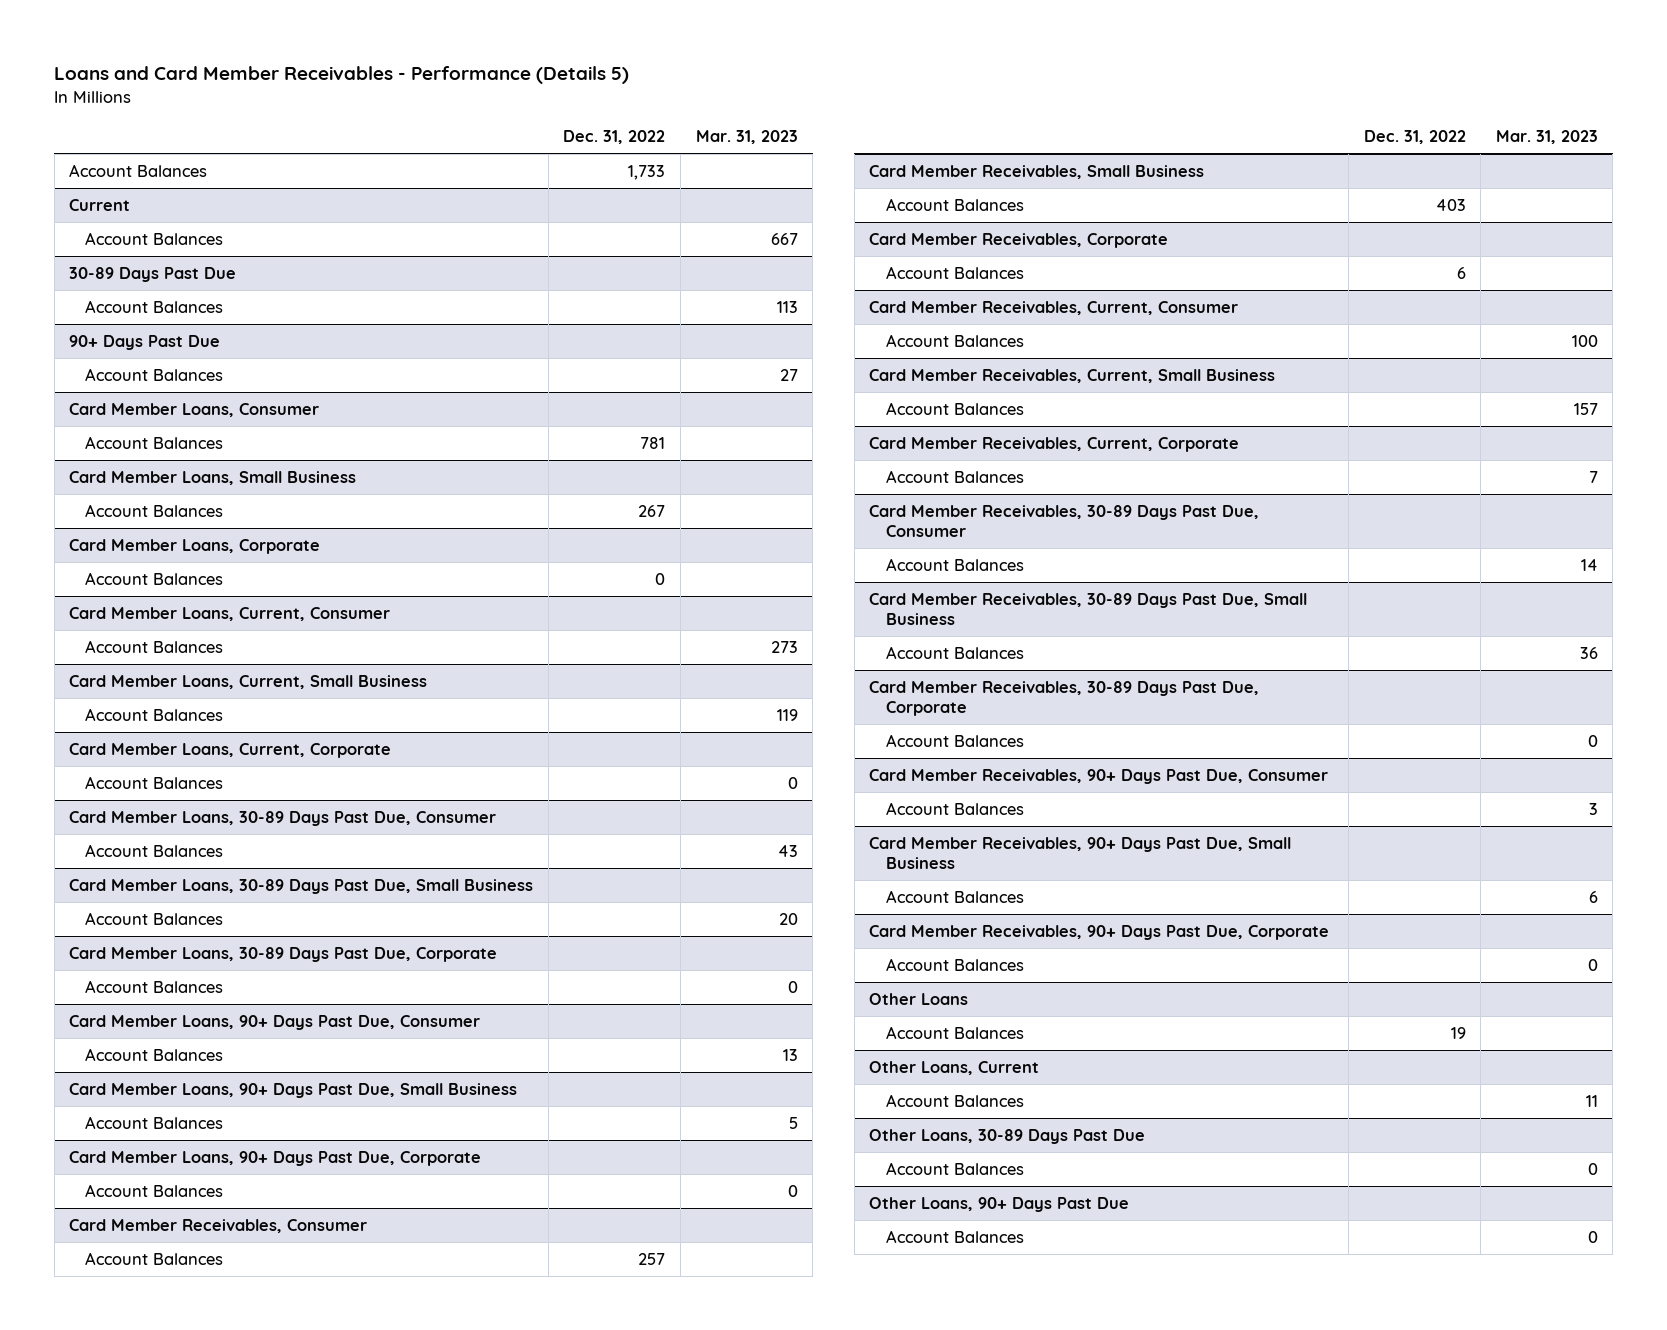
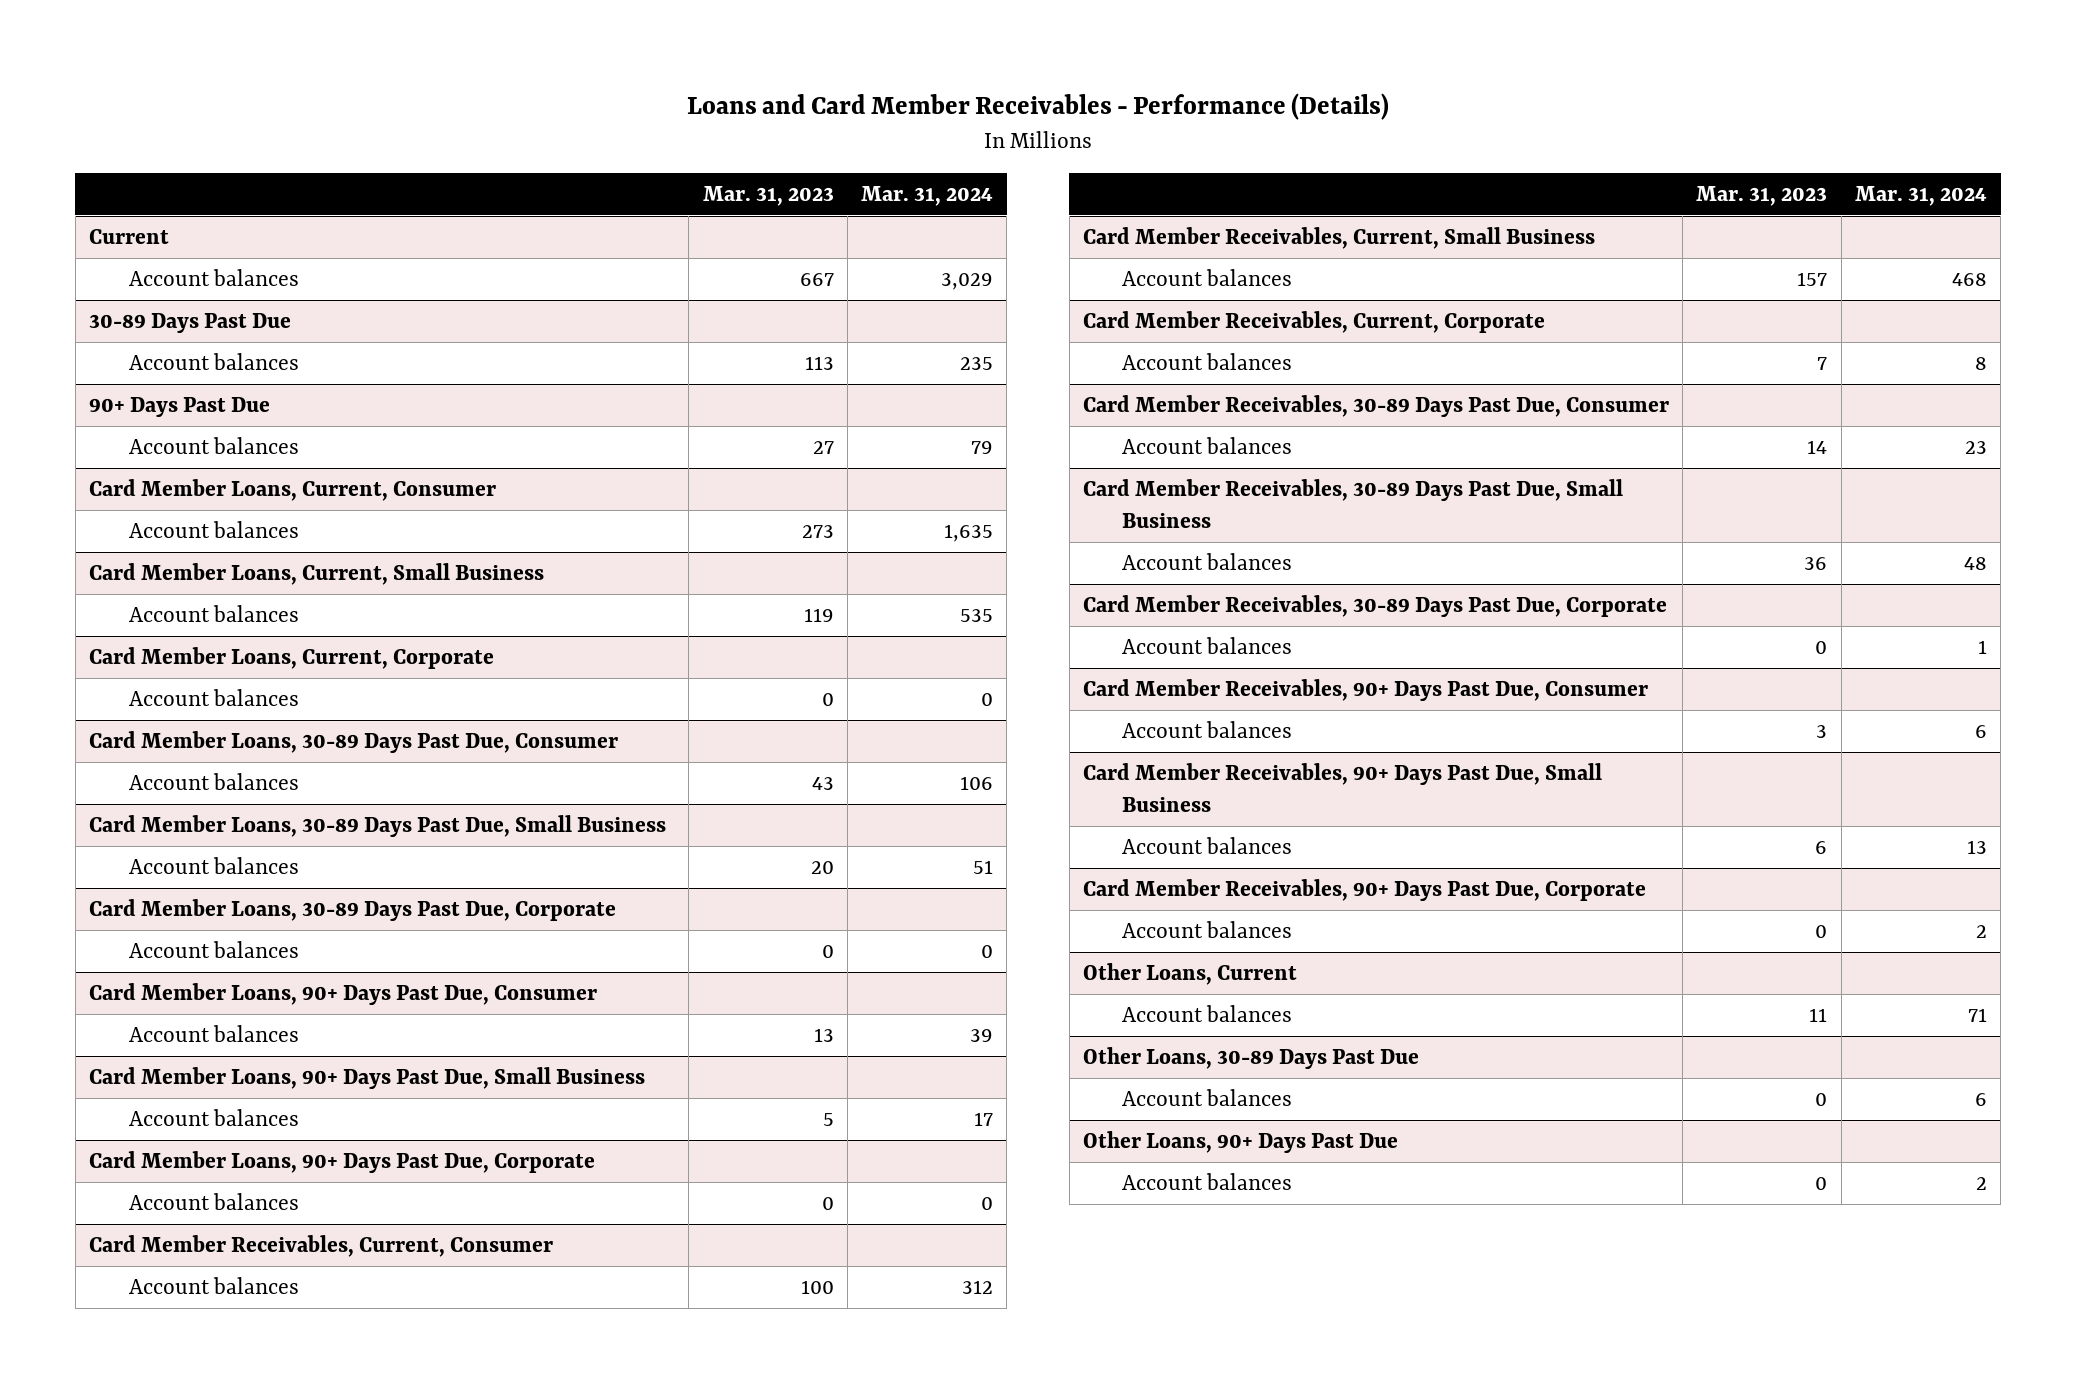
- Loans and Card Member Receivables - Performance (Details 5)
+ Loans and Card Member Receivables - Performance (Details)
- | Dec. 31, 2022 | Mar. 31, 2023
+ | Mar. 31, 2023 | Mar. 31, 2024
- Account Balances | 1,733 |
@ Current
- Account Balances | | 667
+ Account balances | 667 | 3,029
@ 30-89 Days Past Due
- Account Balances | | 113
+ Account balances | 113 | 235
@ 90+ Days Past Due
- Account Balances | | 27
- Card Member Loans, Consumer
- Account Balances | 781 |
- Card Member Loans, Small Business
- Account Balances | 267 |
- Card Member Loans, Corporate
- Account Balances | 0 |
@ 90+ Days Past Due
+ Account balances | 27 | 79
@ Card Member Loans, Current, Consumer
- Account Balances | | 273
+ Account balances | 273 | 1,635
@ Card Member Loans, Current, Small Business
- Account Balances | | 119
+ Account balances | 119 | 535
@ Card Member Loans, Current, Corporate
- Account Balances | | 0
+ Account balances | 0 | 0
@ Card Member Loans, 30-89 Days Past Due, Consumer
- Account Balances | | 43
+ Account balances | 43 | 106
@ Card Member Loans, 30-89 Days Past Due, Small Business
- Account Balances | | 20
+ Account balances | 20 | 51
@ Card Member Loans, 30-89 Days Past Due, Corporate
- Account Balances | | 0
+ Account balances | 0 | 0
@ Card Member Loans, 90+ Days Past Due, Consumer
- Account Balances | | 13
+ Account balances | 13 | 39
@ Card Member Loans, 90+ Days Past Due, Small Business
- Account Balances | | 5
+ Account balances | 5 | 17
@ Card Member Loans, 90+ Days Past Due, Corporate
- Account Balances | | 0
- Card Member Receivables, Consumer
- Account Balances | 257 |
- Card Member Receivables, Small Business
- Account Balances | 403 |
- Card Member Receivables, Corporate
- Account Balances | 6 |
@ Card Member Loans, 90+ Days Past Due, Corporate
+ Account balances | 0 | 0
@ Card Member Receivables, Current, Consumer
- Account Balances | | 100
+ Account balances | 100 | 312
@ Card Member Receivables, Current, Small Business
- Account Balances | | 157
+ Account balances | 157 | 468
@ Card Member Receivables, Current, Corporate
- Account Balances | | 7
+ Account balances | 7 | 8
@ Card Member Receivables, 30-89 Days Past Due, Consumer
- Account Balances | | 14
+ Account balances | 14 | 23
@ Card Member Receivables, 30-89 Days Past Due, Small Business
- Account Balances | | 36
+ Account balances | 36 | 48
@ Card Member Receivables, 30-89 Days Past Due, Corporate
- Account Balances | | 0
+ Account balances | 0 | 1
@ Card Member Receivables, 90+ Days Past Due, Consumer
- Account Balances | | 3
+ Account balances | 3 | 6
@ Card Member Receivables, 90+ Days Past Due, Small Business
- Account Balances | | 6
+ Account balances | 6 | 13
@ Card Member Receivables, 90+ Days Past Due, Corporate
- Account Balances | | 0
- Other Loans
- Account Balances | 19 |
@ Card Member Receivables, 90+ Days Past Due, Corporate
+ Account balances | 0 | 2
@ Other Loans, Current
- Account Balances | | 11
+ Account balances | 11 | 71
@ Other Loans, 30-89 Days Past Due
- Account Balances | | 0
+ Account balances | 0 | 6
@ Other Loans, 90+ Days Past Due
- Account Balances | | 0
+ Account balances | 0 | 2

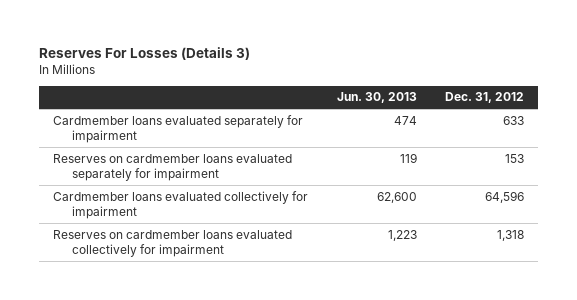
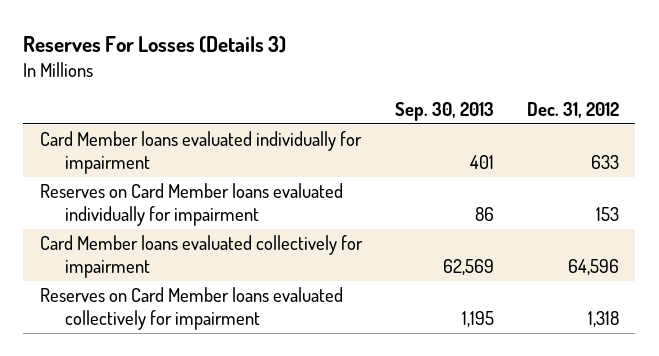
- | Jun. 30, 2013 | Dec. 31, 2012
+ | Sep. 30, 2013 | Dec. 31, 2012
- Cardmember loans evaluated separately for impairment | 474 | 633
- Reserves on cardmember loans evaluated separately for impairment | 119 | 153
- Cardmember loans evaluated collectively for impairment | 62,600 | 64,596
- Reserves on cardmember loans evaluated collectively for impairment | 1,223 | 1,318
+ Card Member loans evaluated individually for impairment | 401 | 633
+ Reserves on Card Member loans evaluated individually for impairment | 86 | 153
+ Card Member loans evaluated collectively for impairment | 62,569 | 64,596
+ Reserves on Card Member loans evaluated collectively for impairment | 1,195 | 1,318

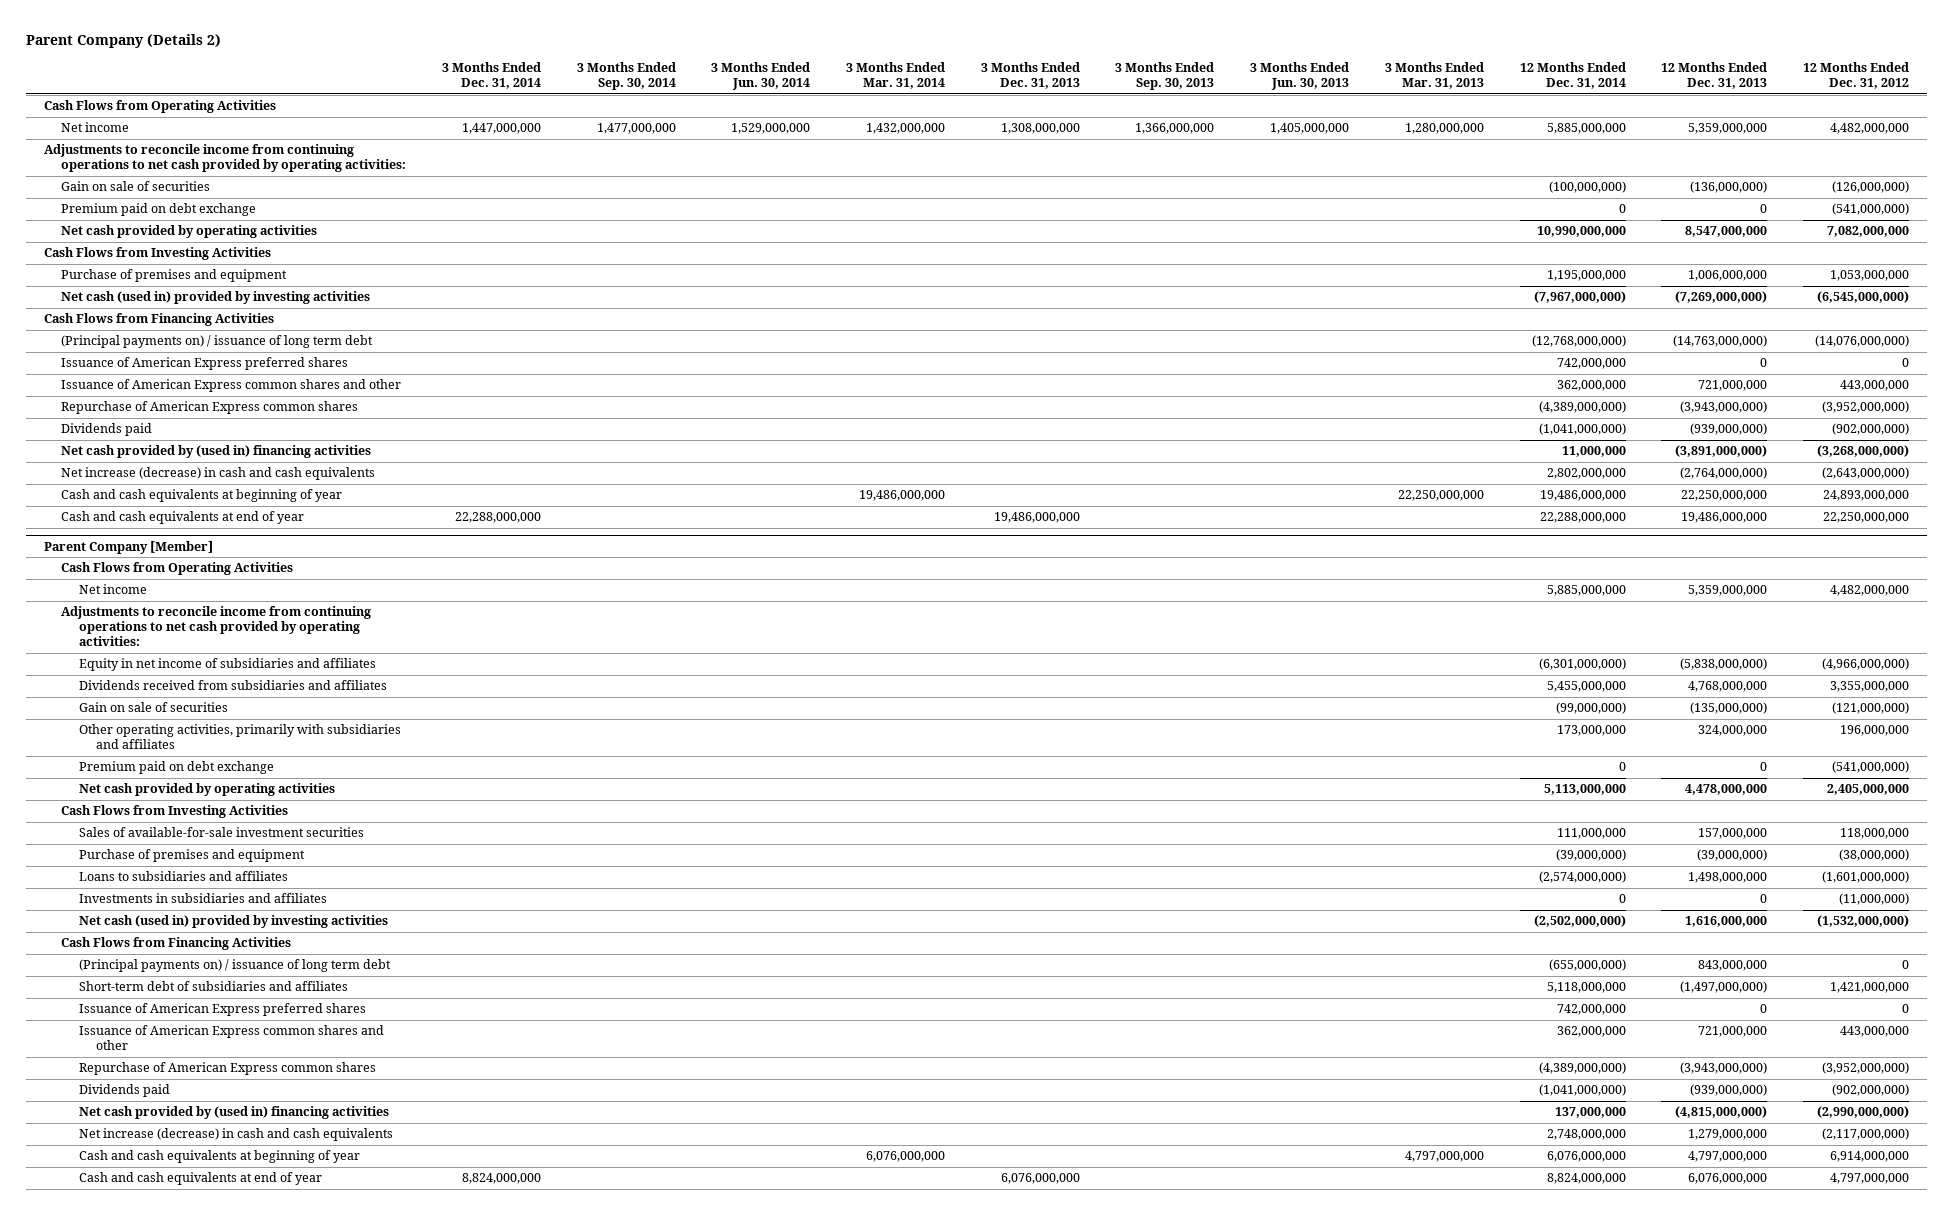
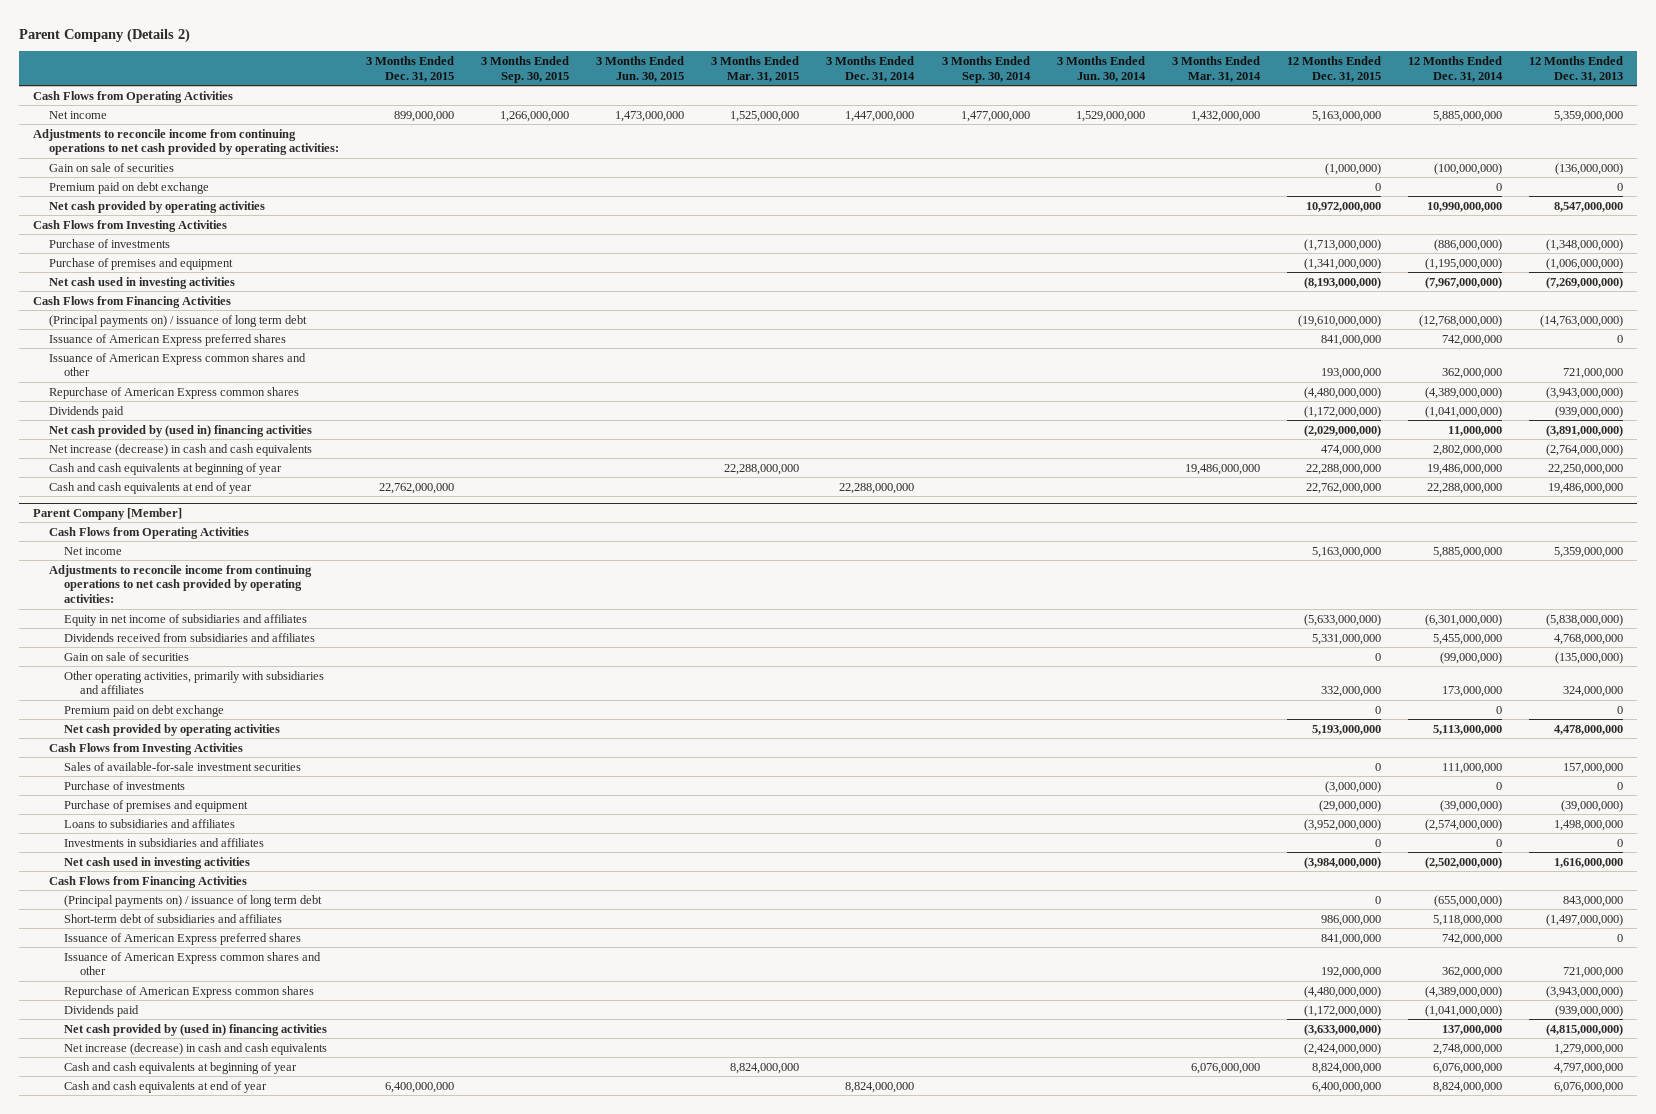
- | 3 Months Ended Dec. 31, 2014 | 3 Months Ended Sep. 30, 2014 | 3 Months Ended Jun. 30, 2014 | 3 Months Ended Mar. 31, 2014 | 3 Months Ended Dec. 31, 2013 | 3 Months Ended Sep. 30, 2013 | 3 Months Ended Jun. 30, 2013 | 3 Months Ended Mar. 31, 2013 | 12 Months Ended Dec. 31, 2014 | 12 Months Ended Dec. 31, 2013 | 12 Months Ended Dec. 31, 2012
+ | 3 Months Ended Dec. 31, 2015 | 3 Months Ended Sep. 30, 2015 | 3 Months Ended Jun. 30, 2015 | 3 Months Ended Mar. 31, 2015 | 3 Months Ended Dec. 31, 2014 | 3 Months Ended Sep. 30, 2014 | 3 Months Ended Jun. 30, 2014 | 3 Months Ended Mar. 31, 2014 | 12 Months Ended Dec. 31, 2015 | 12 Months Ended Dec. 31, 2014 | 12 Months Ended Dec. 31, 2013
- Purchase of premises and equipment | | | | | | | | | 1,195,000,000 | 1,006,000,000 | 1,053,000,000
- Net cash (used in) provided by investing activities | | | | | | | | | (7,967,000,000) | (7,269,000,000) | (6,545,000,000)
+ Purchase of investments | | | | | | | | | (1,713,000,000) | (886,000,000) | (1,348,000,000)
+ Purchase of premises and equipment | | | | | | | | | (1,341,000,000) | (1,195,000,000) | (1,006,000,000)
+ Net cash used in investing activities | | | | | | | | | (8,193,000,000) | (7,967,000,000) | (7,269,000,000)
@ Parent Company [Member]
+ Purchase of investments | | | | | | | | | (3,000,000) | 0 | 0
- Net cash (used in) provided by investing activities | | | | | | | | | (2,502,000,000) | 1,616,000,000 | (1,532,000,000)
+ Net cash used in investing activities | | | | | | | | | (3,984,000,000) | (2,502,000,000) | 1,616,000,000

